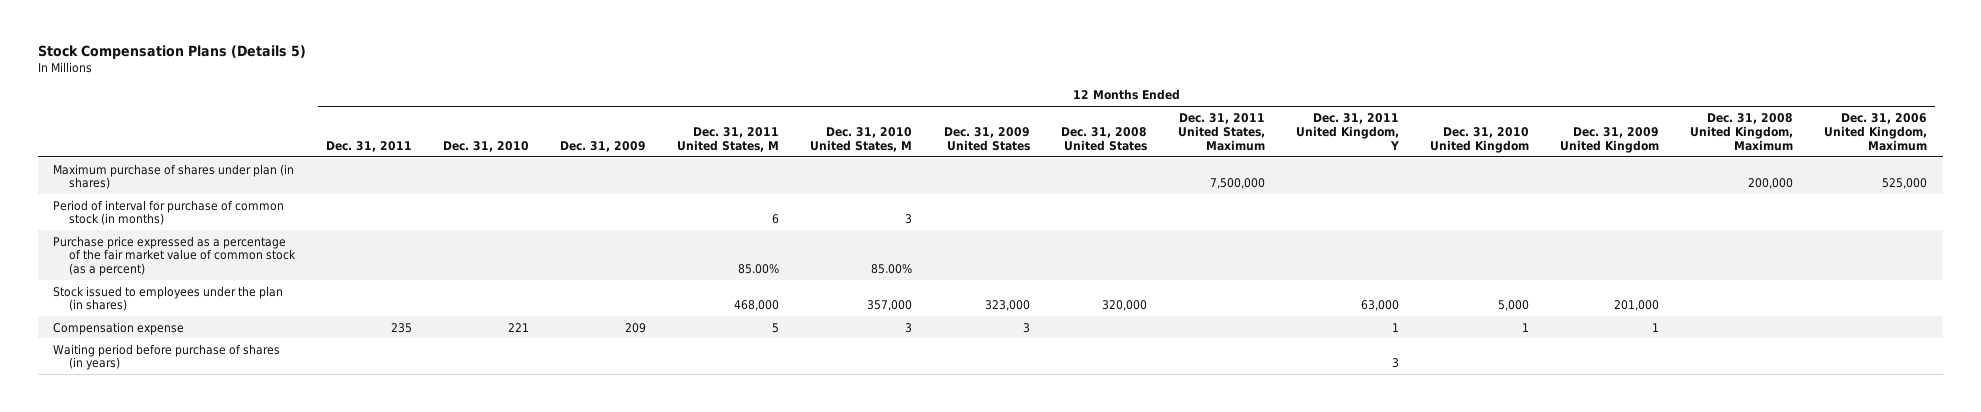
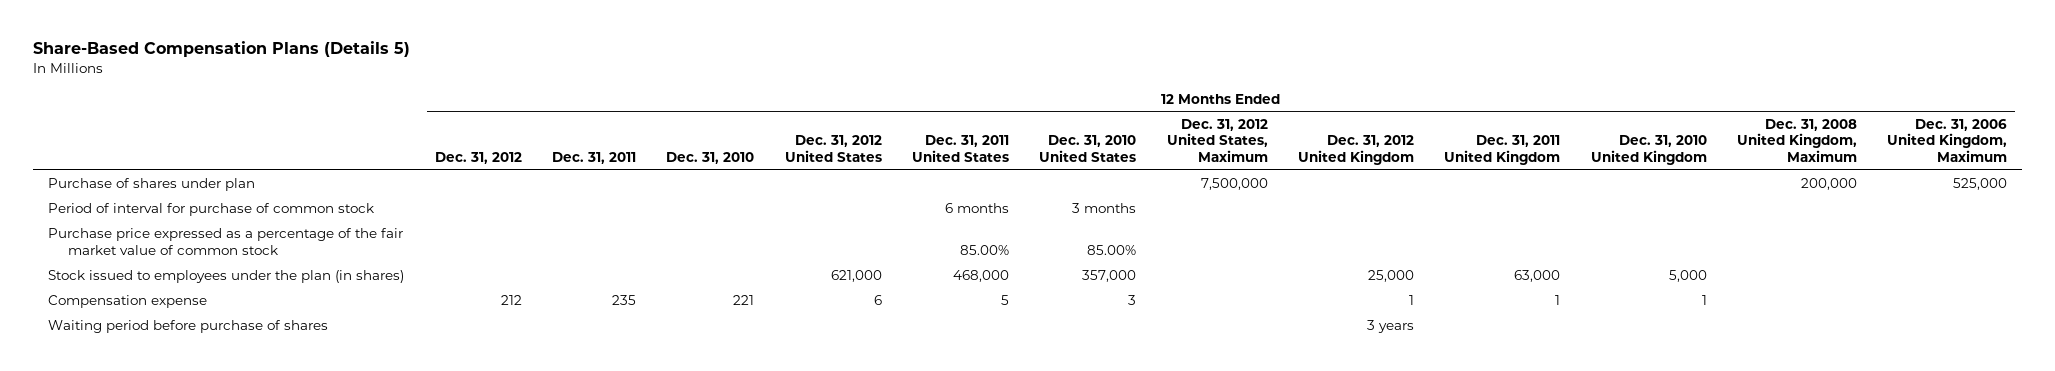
- Stock Compensation Plans (Details 5)
+ Share-Based Compensation Plans (Details 5)
- | 12 Months Ended Dec. 31, 2011 | 12 Months Ended Dec. 31, 2010 | 12 Months Ended Dec. 31, 2009 | 12 Months Ended Dec. 31, 2011 United States, M | 12 Months Ended Dec. 31, 2010 United States, M | 12 Months Ended Dec. 31, 2009 United States | 12 Months Ended Dec. 31, 2008 United States | 12 Months Ended Dec. 31, 2011 United States, Maximum | 12 Months Ended Dec. 31, 2011 United Kingdom, Y | 12 Months Ended Dec. 31, 2010 United Kingdom | 12 Months Ended Dec. 31, 2009 United Kingdom | 12 Months Ended Dec. 31, 2008 United Kingdom, Maximum | 12 Months Ended Dec. 31, 2006 United Kingdom, Maximum
+ | 12 Months Ended Dec. 31, 2012 | 12 Months Ended Dec. 31, 2011 | 12 Months Ended Dec. 31, 2010 | 12 Months Ended Dec. 31, 2012 United States | 12 Months Ended Dec. 31, 2011 United States | 12 Months Ended Dec. 31, 2010 United States | 12 Months Ended Dec. 31, 2012 United States, Maximum | 12 Months Ended Dec. 31, 2012 United Kingdom | 12 Months Ended Dec. 31, 2011 United Kingdom | 12 Months Ended Dec. 31, 2010 United Kingdom | 12 Months Ended Dec. 31, 2008 United Kingdom, Maximum | 12 Months Ended Dec. 31, 2006 United Kingdom, Maximum
- Maximum purchase of shares under plan (in shares) | | | | | | | | 7,500,000 | | | | 200,000 | 525,000
- Period of interval for purchase of common stock (in months) | | | | 6 | 3 | | | | | | | |
- Purchase price expressed as a percentage of the fair market value of common stock (as a percent) | | | | 85.00% | 85.00% | | | | | | | |
+ Purchase of shares under plan | | | | | | | 7,500,000 | | | | 200,000 | 525,000
+ Period of interval for purchase of common stock | | | | | 6 months | 3 months | | | | | |
+ Purchase price expressed as a percentage of the fair market value of common stock | | | | | 85.00% | 85.00% | | | | | |
- Waiting period before purchase of shares (in years) | | | | | | | | | 3 | | | |
+ Waiting period before purchase of shares | | | | | | | | 3 years | | | |

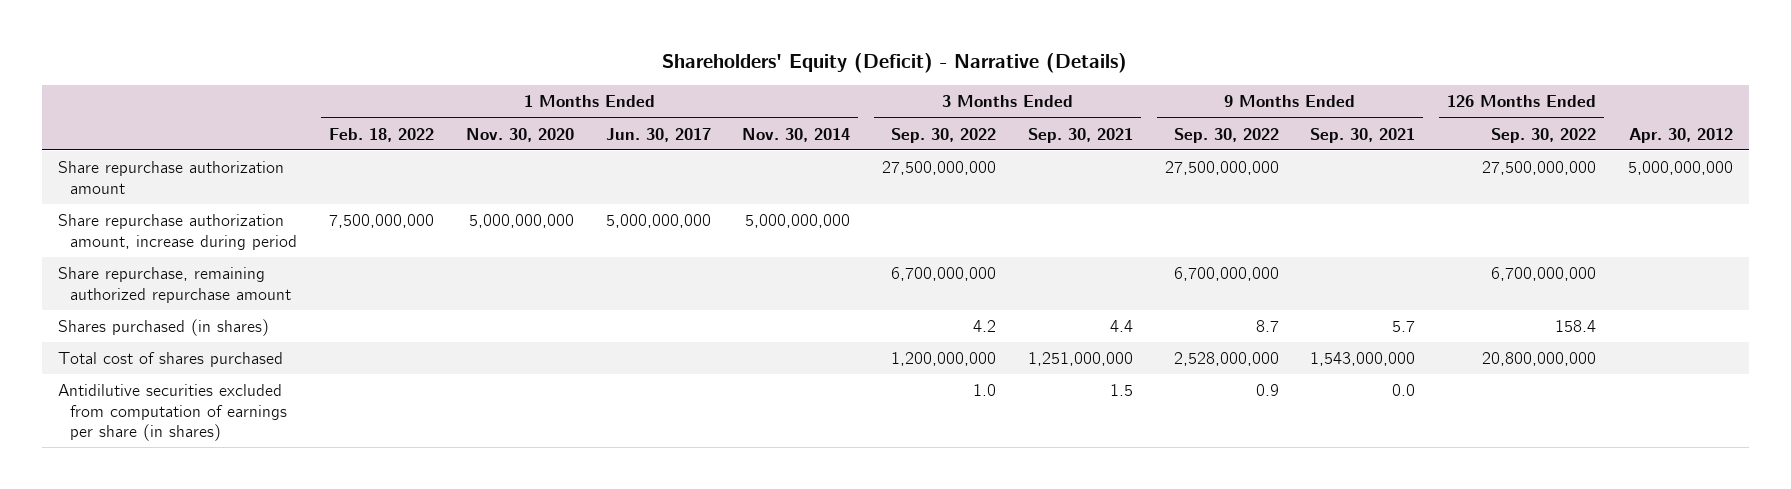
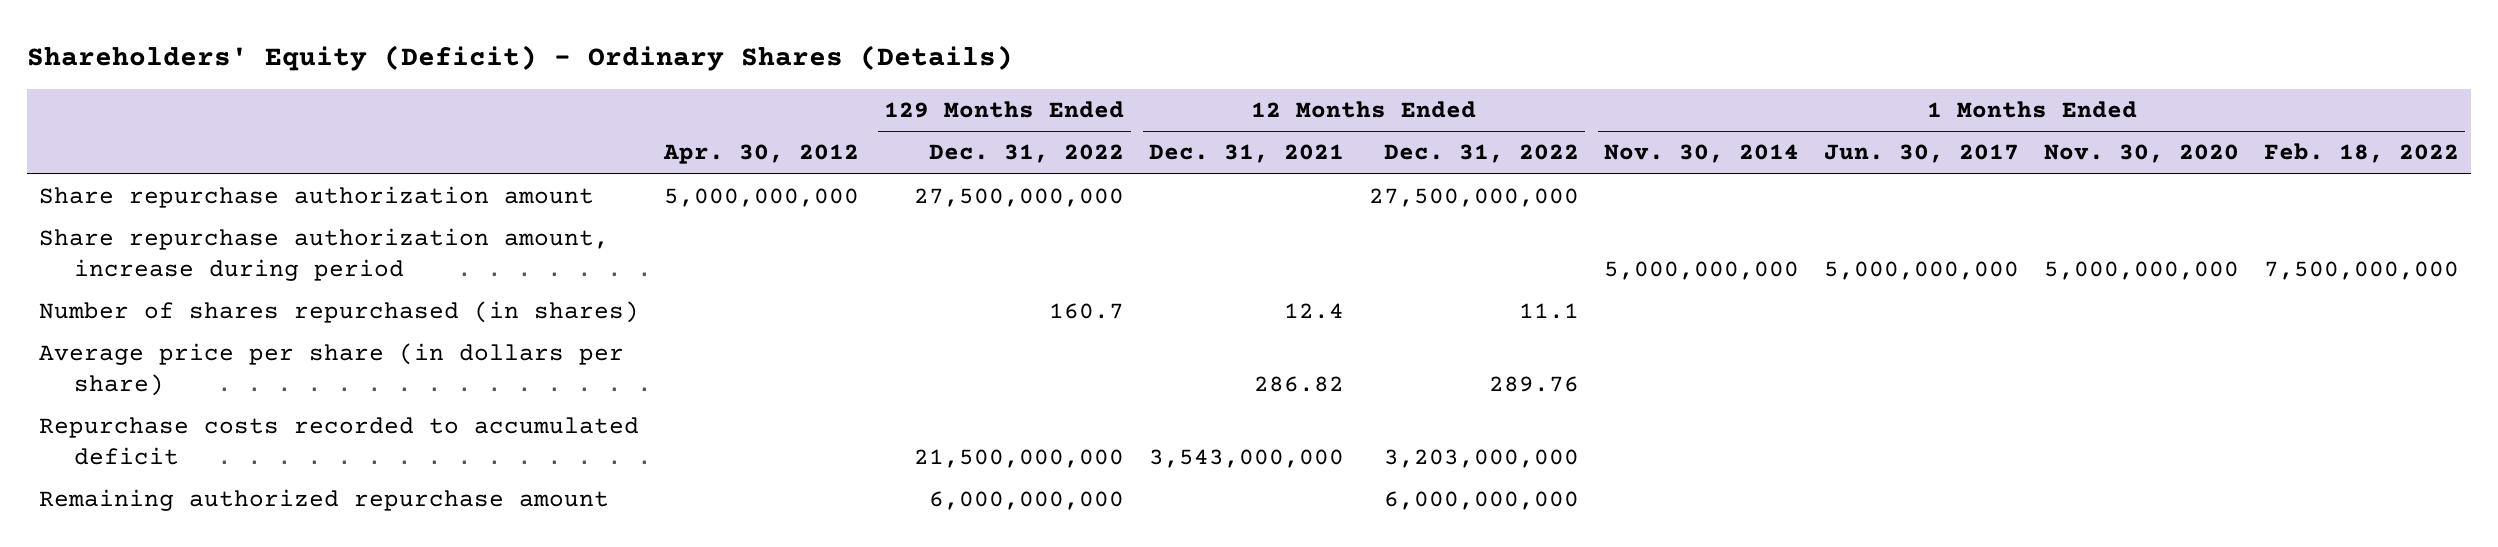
- Shareholders' Equity (Deficit) - Narrative (Details)
+ Shareholders' Equity (Deficit) - Ordinary Shares (Details)
- | 1 Months Ended Feb. 18, 2022 | 1 Months Ended Nov. 30, 2020 | 1 Months Ended Jun. 30, 2017 | 1 Months Ended Nov. 30, 2014 | 3 Months Ended Sep. 30, 2022 | 3 Months Ended Sep. 30, 2021 | 9 Months Ended Sep. 30, 2022 | 9 Months Ended Sep. 30, 2021 | 126 Months Ended Sep. 30, 2022 | Apr. 30, 2012
+ | Apr. 30, 2012 | 129 Months Ended Dec. 31, 2022 | 12 Months Ended Dec. 31, 2021 | 12 Months Ended Dec. 31, 2022 | 1 Months Ended Nov. 30, 2014 | 1 Months Ended Jun. 30, 2017 | 1 Months Ended Nov. 30, 2020 | 1 Months Ended Feb. 18, 2022
- Share repurchase, remaining authorized repurchase amount | | | | | 6,700,000,000 | | 6,700,000,000 | | 6,700,000,000 |
- Shares purchased (in shares) | | | | | 4.2 | 4.4 | 8.7 | 5.7 | 158.4 |
- Total cost of shares purchased | | | | | 1,200,000,000 | 1,251,000,000 | 2,528,000,000 | 1,543,000,000 | 20,800,000,000 |
- Antidilutive securities excluded from computation of earnings per share (in shares) | | | | | 1.0 | 1.5 | 0.9 | 0.0 | |
+ Number of shares repurchased (in shares) | | 160.7 | 12.4 | 11.1 | | | |
+ Average price per share (in dollars per share) | | | 286.82 | 289.76 | | | |
+ Repurchase costs recorded to accumulated deficit | | 21,500,000,000 | 3,543,000,000 | 3,203,000,000 | | | |
+ Remaining authorized repurchase amount | | 6,000,000,000 | | 6,000,000,000 | | | |

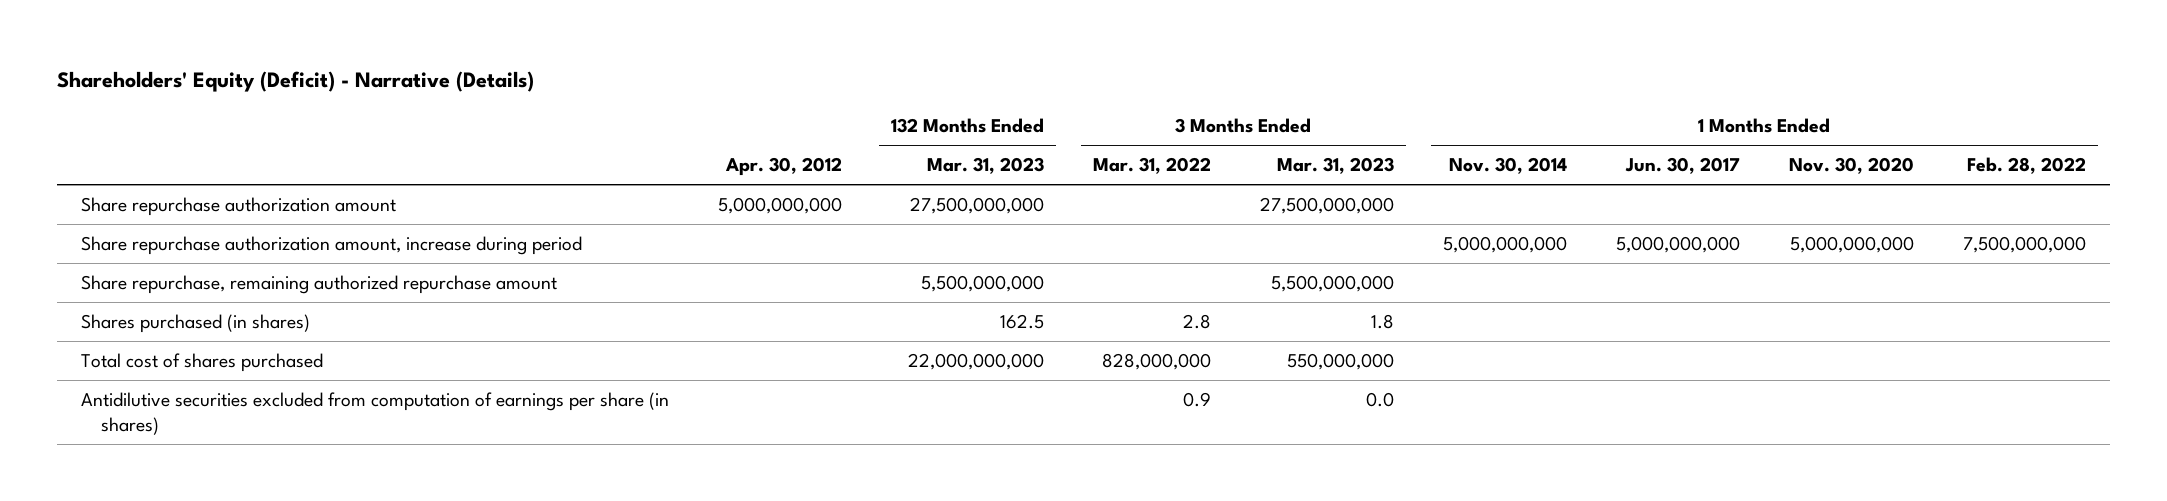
- Shareholders' Equity (Deficit) - Ordinary Shares (Details)
+ Shareholders' Equity (Deficit) - Narrative (Details)
- | Apr. 30, 2012 | 129 Months Ended Dec. 31, 2022 | 12 Months Ended Dec. 31, 2021 | 12 Months Ended Dec. 31, 2022 | 1 Months Ended Nov. 30, 2014 | 1 Months Ended Jun. 30, 2017 | 1 Months Ended Nov. 30, 2020 | 1 Months Ended Feb. 18, 2022
+ | Apr. 30, 2012 | 132 Months Ended Mar. 31, 2023 | 3 Months Ended Mar. 31, 2022 | 3 Months Ended Mar. 31, 2023 | 1 Months Ended Nov. 30, 2014 | 1 Months Ended Jun. 30, 2017 | 1 Months Ended Nov. 30, 2020 | 1 Months Ended Feb. 28, 2022
- Number of shares repurchased (in shares) | | 160.7 | 12.4 | 11.1 | | | |
- Average price per share (in dollars per share) | | | 286.82 | 289.76 | | | |
- Repurchase costs recorded to accumulated deficit | | 21,500,000,000 | 3,543,000,000 | 3,203,000,000 | | | |
- Remaining authorized repurchase amount | | 6,000,000,000 | | 6,000,000,000 | | | |
+ Share repurchase, remaining authorized repurchase amount | | 5,500,000,000 | | 5,500,000,000 | | | |
+ Shares purchased (in shares) | | 162.5 | 2.8 | 1.8 | | | |
+ Total cost of shares purchased | | 22,000,000,000 | 828,000,000 | 550,000,000 | | | |
+ Antidilutive securities excluded from computation of earnings per share (in shares) | | | 0.9 | 0.0 | | | |

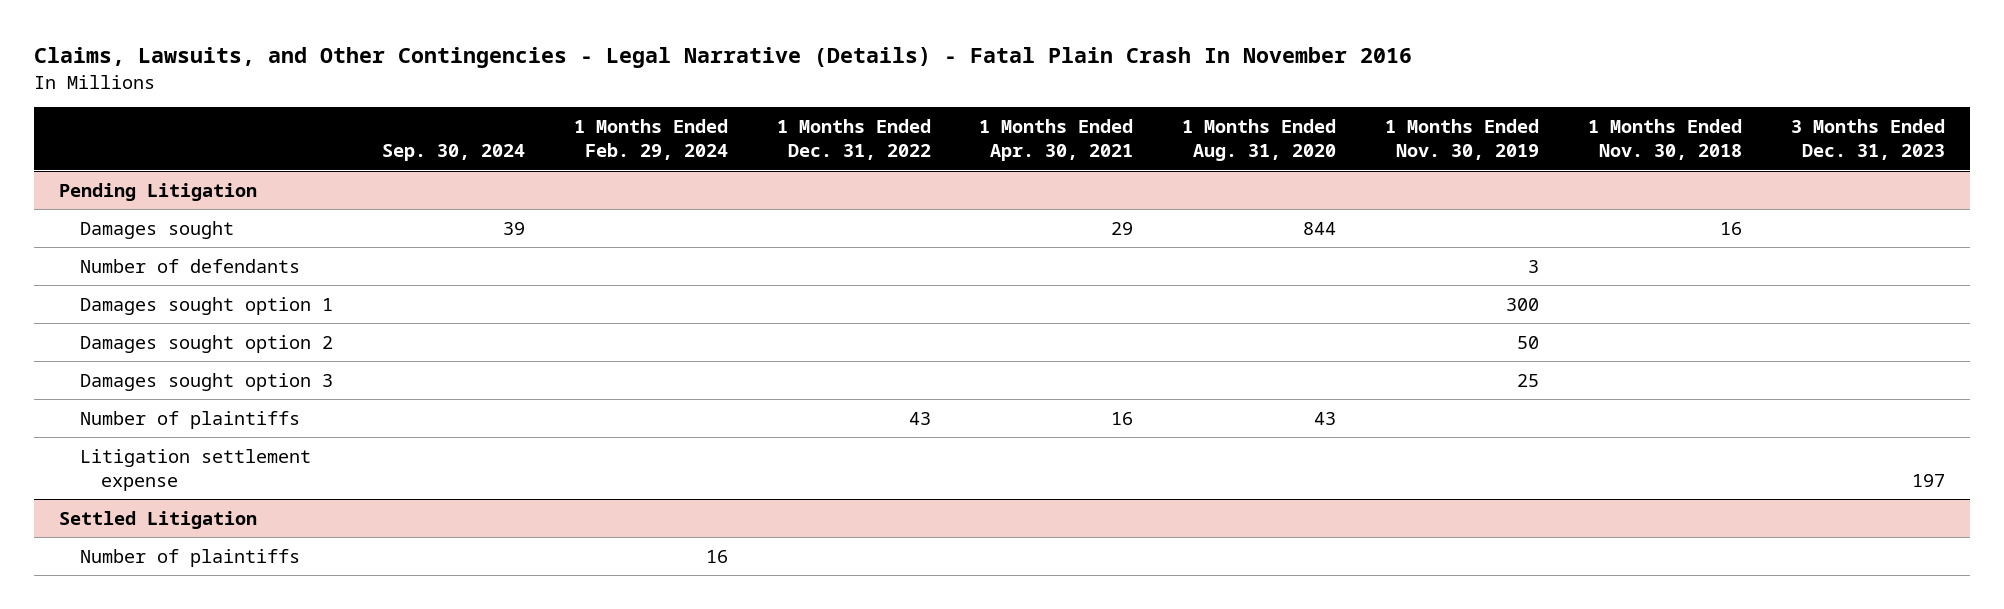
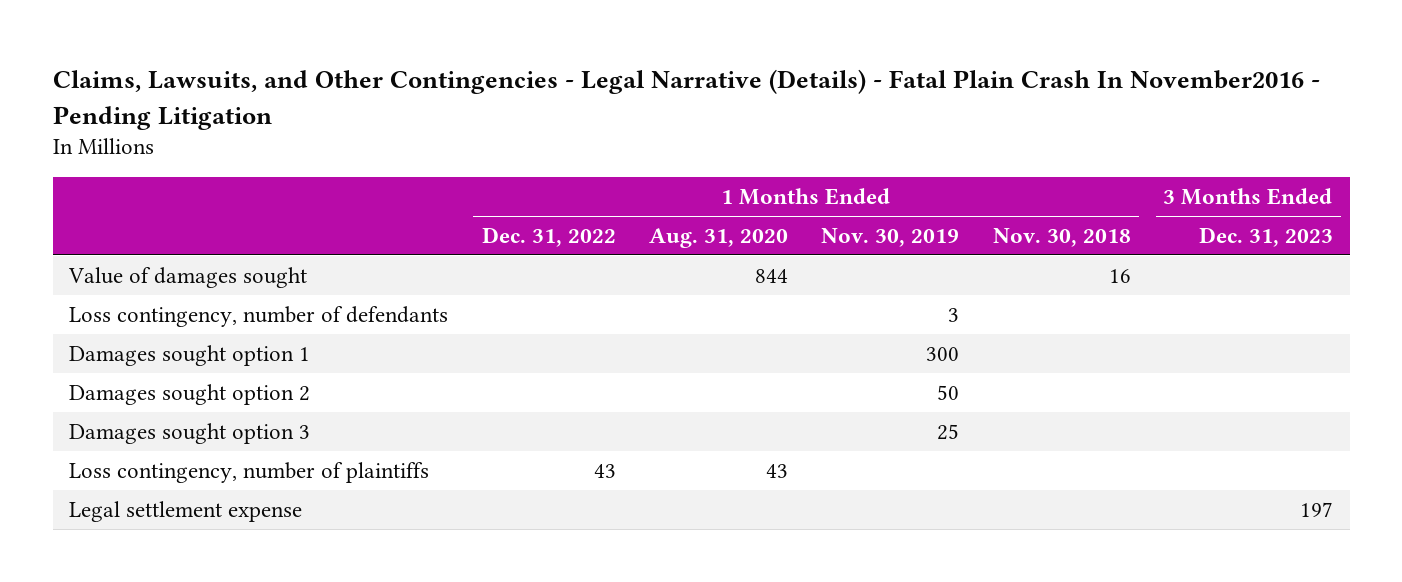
- Claims, Lawsuits, and Other Contingencies - Legal Narrative (Details) - Fatal Plain Crash In November 2016
+ Claims, Lawsuits, and Other Contingencies - Legal Narrative (Details) - Fatal Plain Crash In November2016 - Pending Litigation
- | Sep. 30, 2024 | 1 Months Ended Feb. 29, 2024 | 1 Months Ended Dec. 31, 2022 | 1 Months Ended Apr. 30, 2021 | 1 Months Ended Aug. 31, 2020 | 1 Months Ended Nov. 30, 2019 | 1 Months Ended Nov. 30, 2018 | 3 Months Ended Dec. 31, 2023
+ | 1 Months Ended Dec. 31, 2022 | 1 Months Ended Aug. 31, 2020 | 1 Months Ended Nov. 30, 2019 | 1 Months Ended Nov. 30, 2018 | 3 Months Ended Dec. 31, 2023
- Pending Litigation
- Damages sought | 39 | | | 29 | 844 | | 16 |
- Number of defendants | | | | | | 3 | |
+ Value of damages sought | | 844 | | 16 |
+ Loss contingency, number of defendants | | | 3 | |
- Number of plaintiffs | | | 43 | 16 | 43 | | |
- Litigation settlement expense | | | | | | | | 197
- Settled Litigation
- Number of plaintiffs | | 16 | | | | | |
+ Loss contingency, number of plaintiffs | 43 | 43 | | |
+ Legal settlement expense | | | | | 197

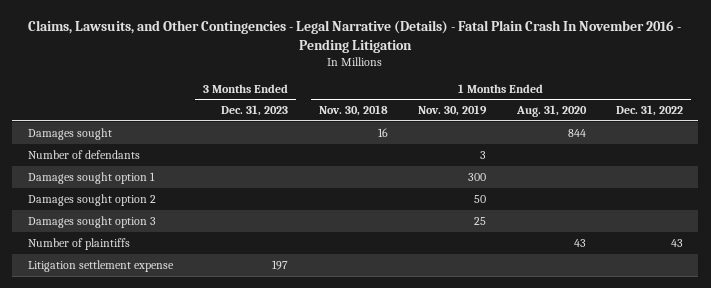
- Claims, Lawsuits, and Other Contingencies - Legal Narrative (Details) - Fatal Plain Crash In November2016 - Pending Litigation
+ Claims, Lawsuits, and Other Contingencies - Legal Narrative (Details) - Fatal Plain Crash In November 2016 - Pending Litigation
- | 1 Months Ended Dec. 31, 2022 | 1 Months Ended Aug. 31, 2020 | 1 Months Ended Nov. 30, 2019 | 1 Months Ended Nov. 30, 2018 | 3 Months Ended Dec. 31, 2023
+ | 3 Months Ended Dec. 31, 2023 | 1 Months Ended Nov. 30, 2018 | 1 Months Ended Nov. 30, 2019 | 1 Months Ended Aug. 31, 2020 | 1 Months Ended Dec. 31, 2022
- Value of damages sought | | 844 | | 16 |
- Loss contingency, number of defendants | | | 3 | |
+ Damages sought | | 16 | | 844 |
+ Number of defendants | | | 3 | |
- Loss contingency, number of plaintiffs | 43 | 43 | | |
- Legal settlement expense | | | | | 197
+ Number of plaintiffs | | | | 43 | 43
+ Litigation settlement expense | 197 | | | |

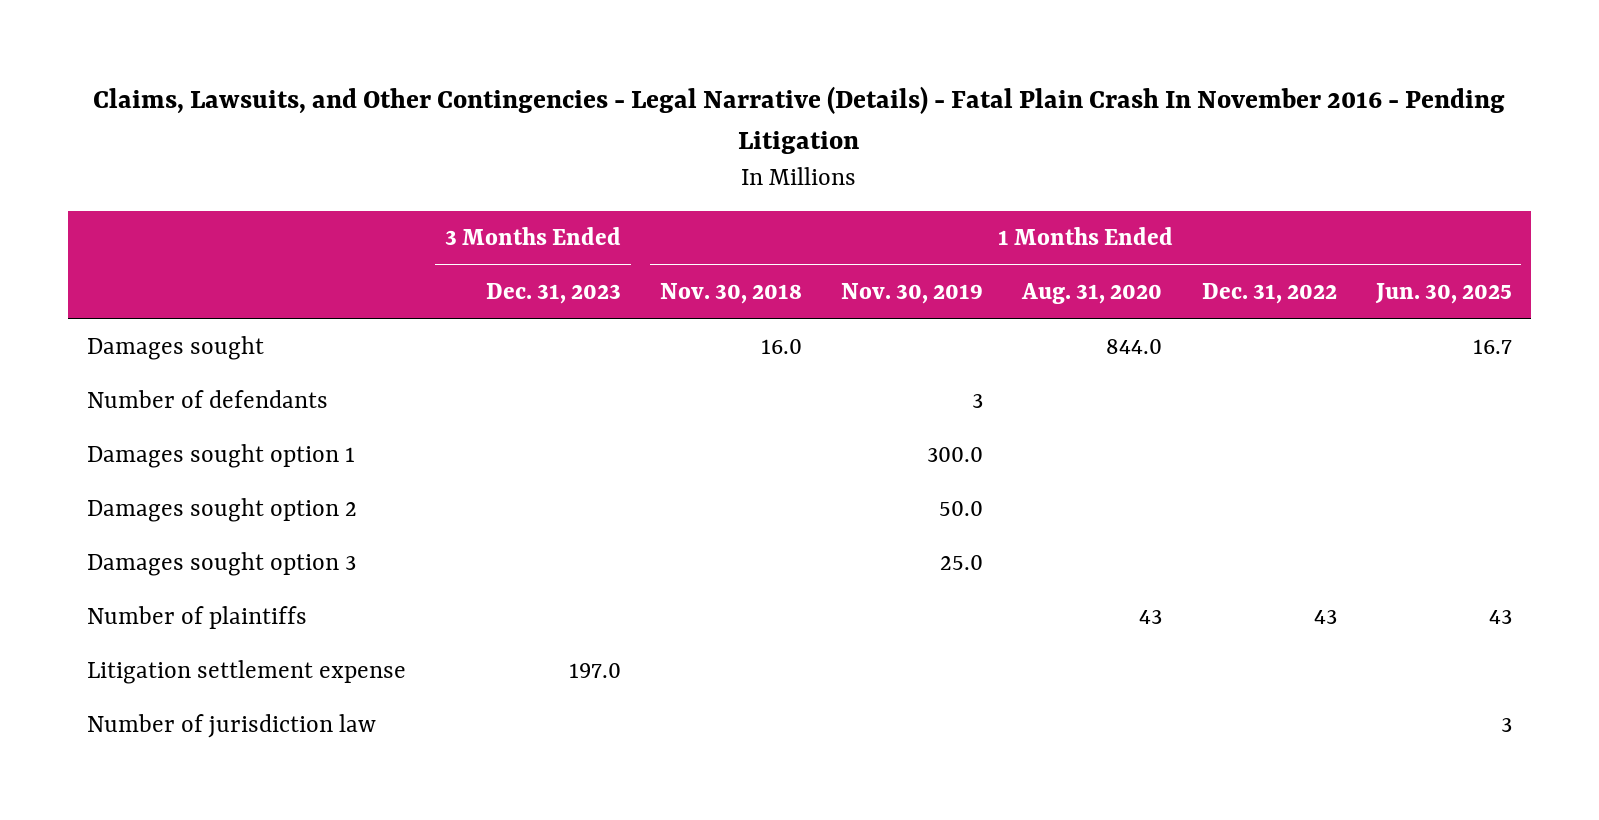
- | 3 Months Ended Dec. 31, 2023 | 1 Months Ended Nov. 30, 2018 | 1 Months Ended Nov. 30, 2019 | 1 Months Ended Aug. 31, 2020 | 1 Months Ended Dec. 31, 2022
+ | 3 Months Ended Dec. 31, 2023 | 1 Months Ended Nov. 30, 2018 | 1 Months Ended Nov. 30, 2019 | 1 Months Ended Aug. 31, 2020 | 1 Months Ended Dec. 31, 2022 | 1 Months Ended Jun. 30, 2025
- Damages sought | | 16 | | 844 |
+ Damages sought | | 16.0 | | 844.0 | | 16.7
- Damages sought option 1 | | | 300 | |
- Damages sought option 2 | | | 50 | |
- Damages sought option 3 | | | 25 | |
+ Damages sought option 1 | | | 300.0 | | |
+ Damages sought option 2 | | | 50.0 | | |
+ Damages sought option 3 | | | 25.0 | | |
- Litigation settlement expense | 197 | | | |
+ Litigation settlement expense | 197.0 | | | | |
+ Number of jurisdiction law | | | | | | 3

